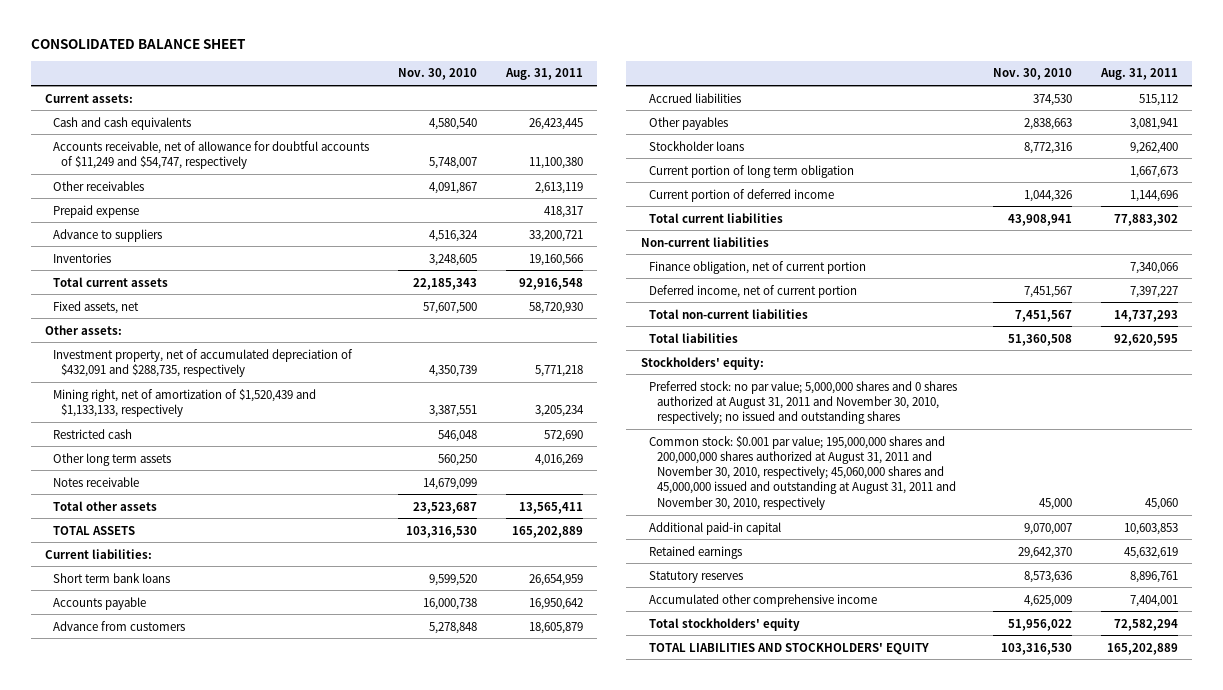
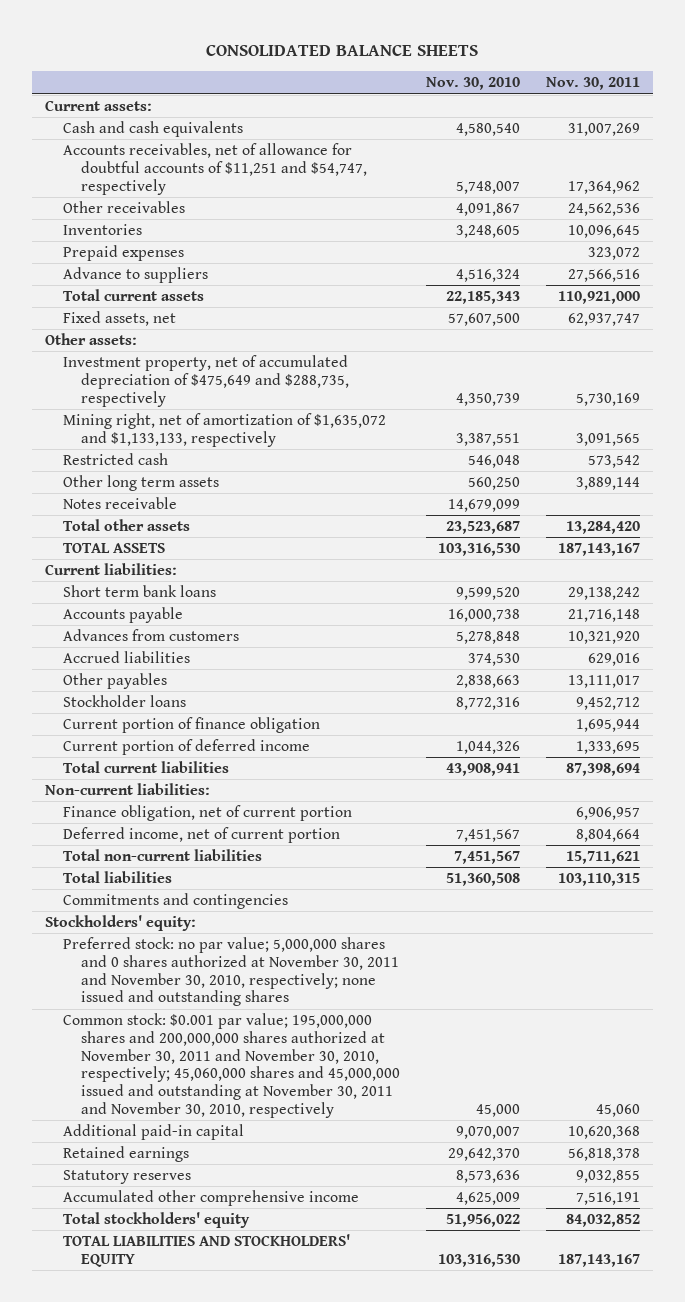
- CONSOLIDATED BALANCE SHEET
+ CONSOLIDATED BALANCE SHEETS
- | Nov. 30, 2010 | Aug. 31, 2011
+ | Nov. 30, 2010 | Nov. 30, 2011
- Accounts receivable, net of allowance for doubtful accounts of $11,249 and $54,747, respectively | 5,748,007 | 11,100,380
+ Accounts receivables, net of allowance for doubtful accounts of $11,251 and $54,747, respectively | 5,748,007 | 17,364,962
- Prepaid expense | | 418,317
+ Prepaid expenses | | 323,072
moved down: Advance to suppliers | 4,516,324 | 27,566,516
- Investment property, net of accumulated depreciation of $432,091 and $288,735, respectively | 4,350,739 | 5,771,218
- Mining right, net of amortization of $1,520,439 and $1,133,133, respectively | 3,387,551 | 3,205,234
+ Investment property, net of accumulated depreciation of $475,649 and $288,735, respectively | 4,350,739 | 5,730,169
+ Mining right, net of amortization of $1,635,072 and $1,133,133, respectively | 3,387,551 | 3,091,565
- Advance from customers | 5,278,848 | 18,605,879
+ Advances from customers | 5,278,848 | 10,321,920
- Current portion of long term obligation | | 1,667,673
+ Current portion of finance obligation | | 1,695,944
- Non-current liabilities
+ Non-current liabilities:
+ Commitments and contingencies
- Preferred stock: no par value; 5,000,000 shares and 0 shares authorized at August 31, 2011 and November 30, 2010, respectively; no issued and outstanding shares
- Common stock: $0.001 par value; 195,000,000 shares and 200,000,000 shares authorized at August 31, 2011 and November 30, 2010, respectively; 45,060,000 shares and 45,000,000 issued and outstanding at August 31, 2011 and November 30, 2010, respectively | 45,000 | 45,060
+ Preferred stock: no par value; 5,000,000 shares and 0 shares authorized at November 30, 2011 and November 30, 2010, respectively; none issued and outstanding shares
+ Common stock: $0.001 par value; 195,000,000 shares and 200,000,000 shares authorized at November 30, 2011 and November 30, 2010, respectively; 45,060,000 shares and 45,000,000 issued and outstanding at November 30, 2011 and November 30, 2010, respectively | 45,000 | 45,060

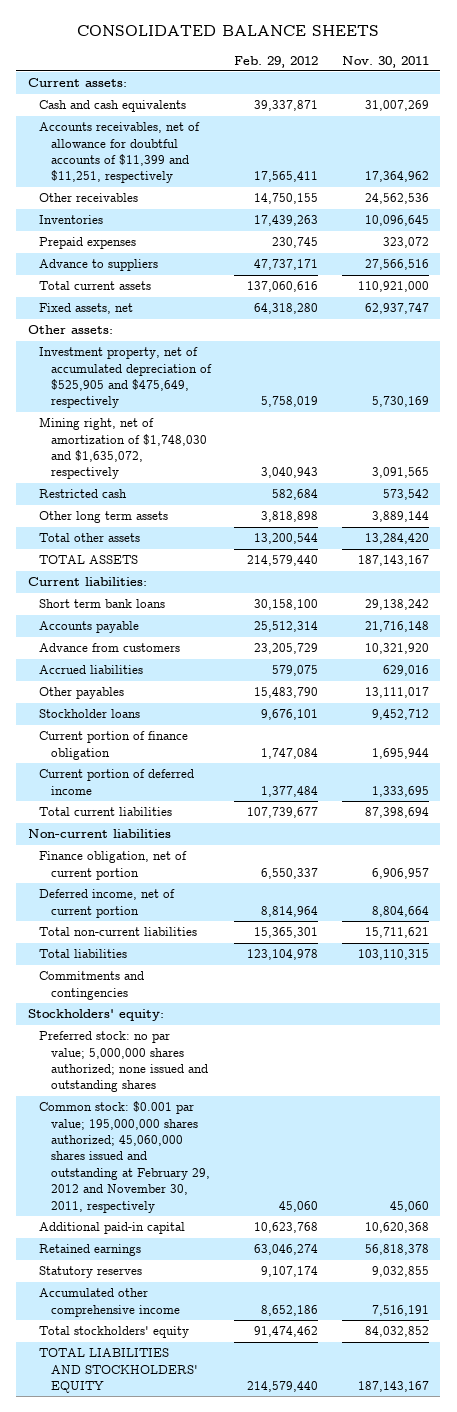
- | Nov. 30, 2010 | Nov. 30, 2011
+ | Feb. 29, 2012 | Nov. 30, 2011
- Accounts receivables, net of allowance for doubtful accounts of $11,251 and $54,747, respectively | 5,748,007 | 17,364,962
+ Accounts receivables, net of allowance for doubtful accounts of $11,399 and $11,251, respectively | 17,565,411 | 17,364,962
- Investment property, net of accumulated depreciation of $475,649 and $288,735, respectively | 4,350,739 | 5,730,169
- Mining right, net of amortization of $1,635,072 and $1,133,133, respectively | 3,387,551 | 3,091,565
+ Investment property, net of accumulated depreciation of $525,905 and $475,649, respectively | 5,758,019 | 5,730,169
+ Mining right, net of amortization of $1,748,030 and $1,635,072, respectively | 3,040,943 | 3,091,565
- Notes receivable | 14,679,099 |
- Advances from customers | 5,278,848 | 10,321,920
+ Advance from customers | 23,205,729 | 10,321,920
- Non-current liabilities:
+ Non-current liabilities
- Preferred stock: no par value; 5,000,000 shares and 0 shares authorized at November 30, 2011 and November 30, 2010, respectively; none issued and outstanding shares
- Common stock: $0.001 par value; 195,000,000 shares and 200,000,000 shares authorized at November 30, 2011 and November 30, 2010, respectively; 45,060,000 shares and 45,000,000 issued and outstanding at November 30, 2011 and November 30, 2010, respectively | 45,000 | 45,060
+ Preferred stock: no par value; 5,000,000 shares authorized; none issued and outstanding shares
+ Common stock: $0.001 par value; 195,000,000 shares authorized; 45,060,000 shares issued and outstanding at February 29, 2012 and November 30, 2011, respectively | 45,060 | 45,060

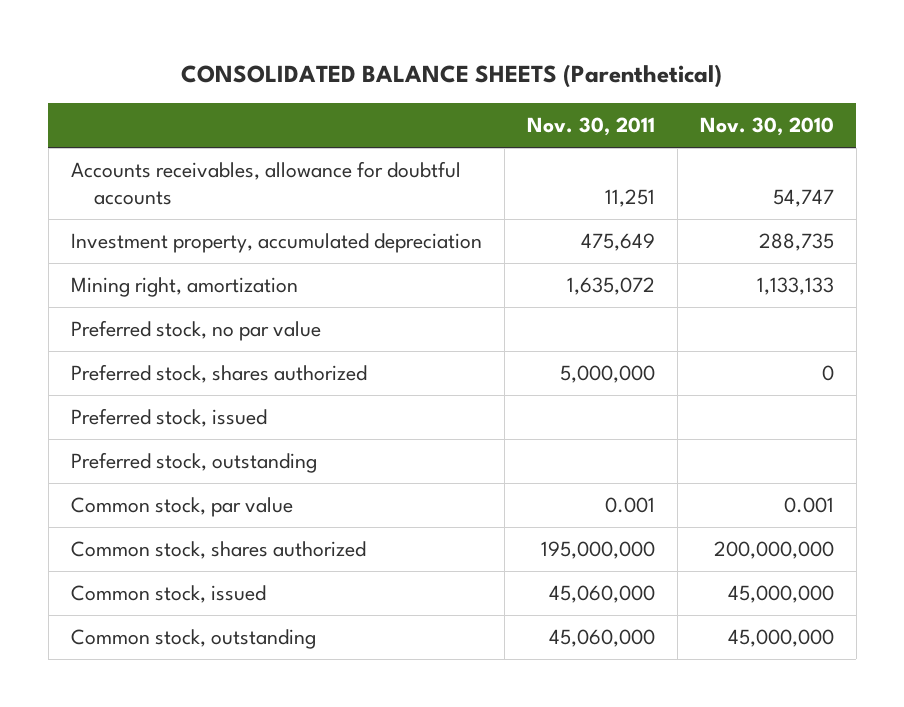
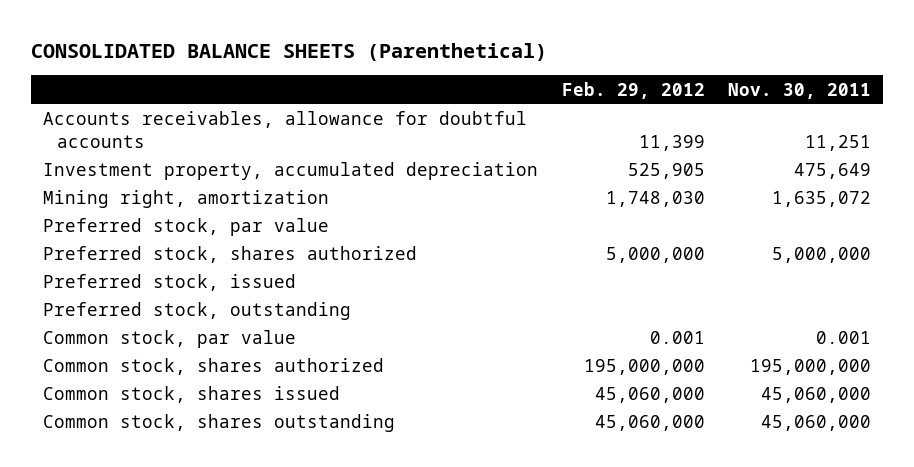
- | Nov. 30, 2011 | Nov. 30, 2010
+ | Feb. 29, 2012 | Nov. 30, 2011
- Preferred stock, no par value
+ Preferred stock, par value
- Common stock, issued | 45,060,000 | 45,000,000
- Common stock, outstanding | 45,060,000 | 45,000,000
+ Common stock, shares issued | 45,060,000 | 45,060,000
+ Common stock, shares outstanding | 45,060,000 | 45,060,000

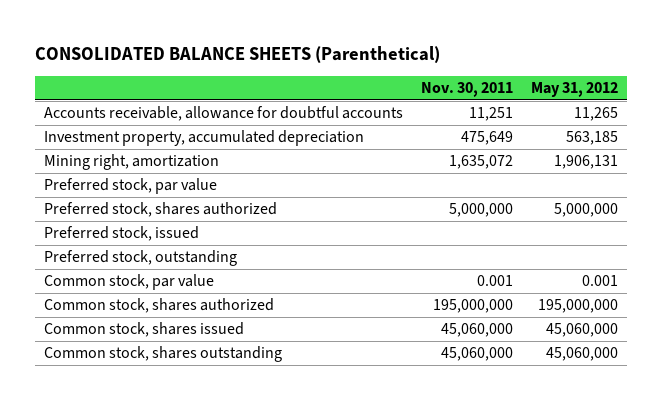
- | Feb. 29, 2012 | Nov. 30, 2011
+ | Nov. 30, 2011 | May 31, 2012
- Accounts receivables, allowance for doubtful accounts | 11,399 | 11,251
+ Accounts receivable, allowance for doubtful accounts | 11,251 | 11,265

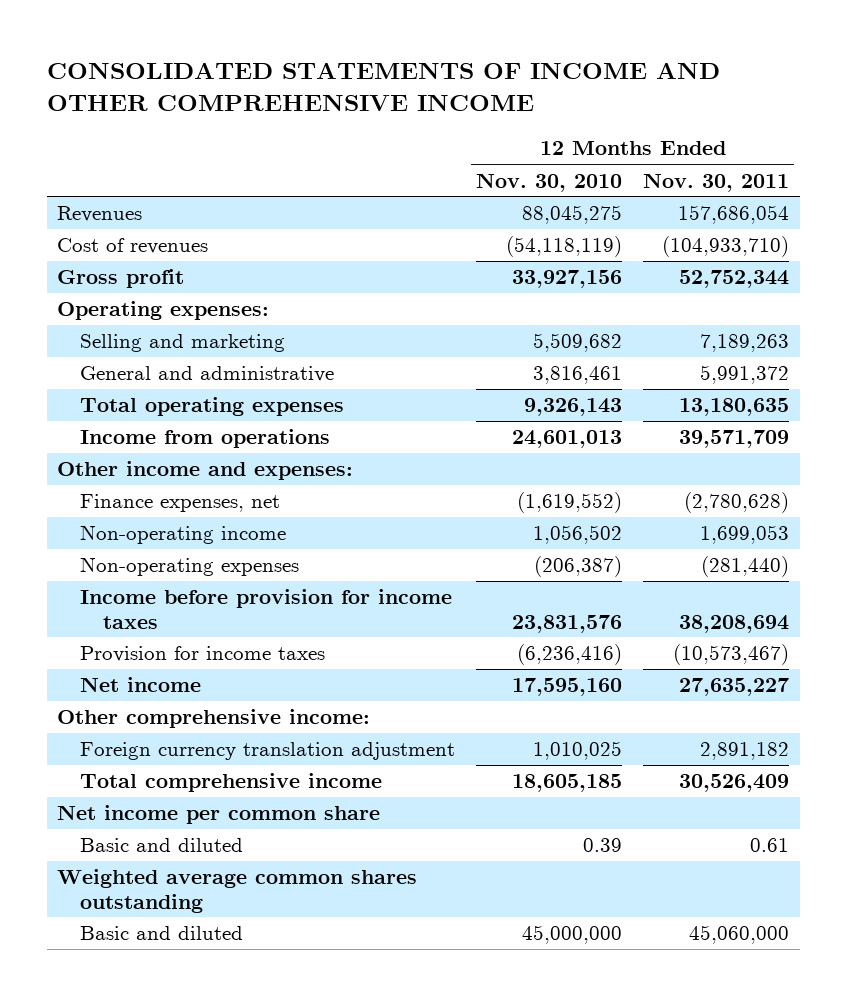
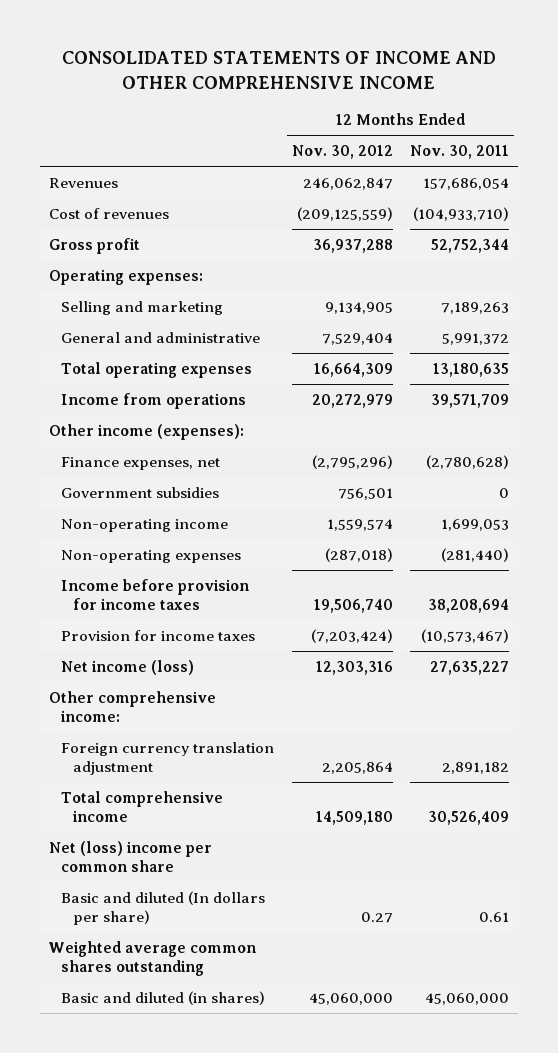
- | 12 Months Ended Nov. 30, 2010 | 12 Months Ended Nov. 30, 2011
+ | 12 Months Ended Nov. 30, 2012 | 12 Months Ended Nov. 30, 2011
- Other income and expenses:
+ Other income (expenses):
+ Government subsidies | 756,501 | 0
- Net income | 17,595,160 | 27,635,227
+ Net income (loss) | 12,303,316 | 27,635,227
- Net income per common share
- Basic and diluted | 0.39 | 0.61
+ Net (loss) income per common share
+ Basic and diluted (In dollars per share) | 0.27 | 0.61
- Basic and diluted | 45,000,000 | 45,060,000
+ Basic and diluted (in shares) | 45,060,000 | 45,060,000

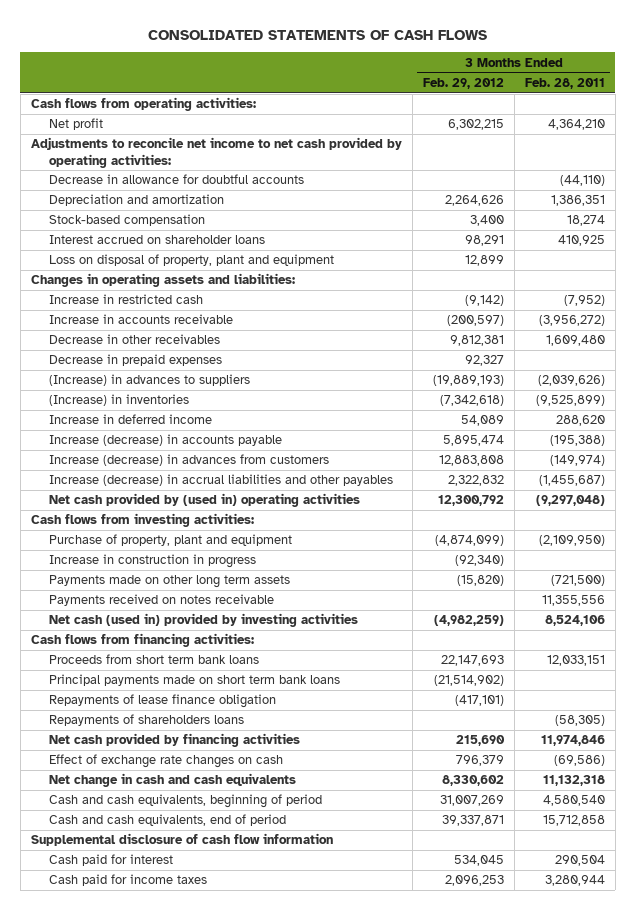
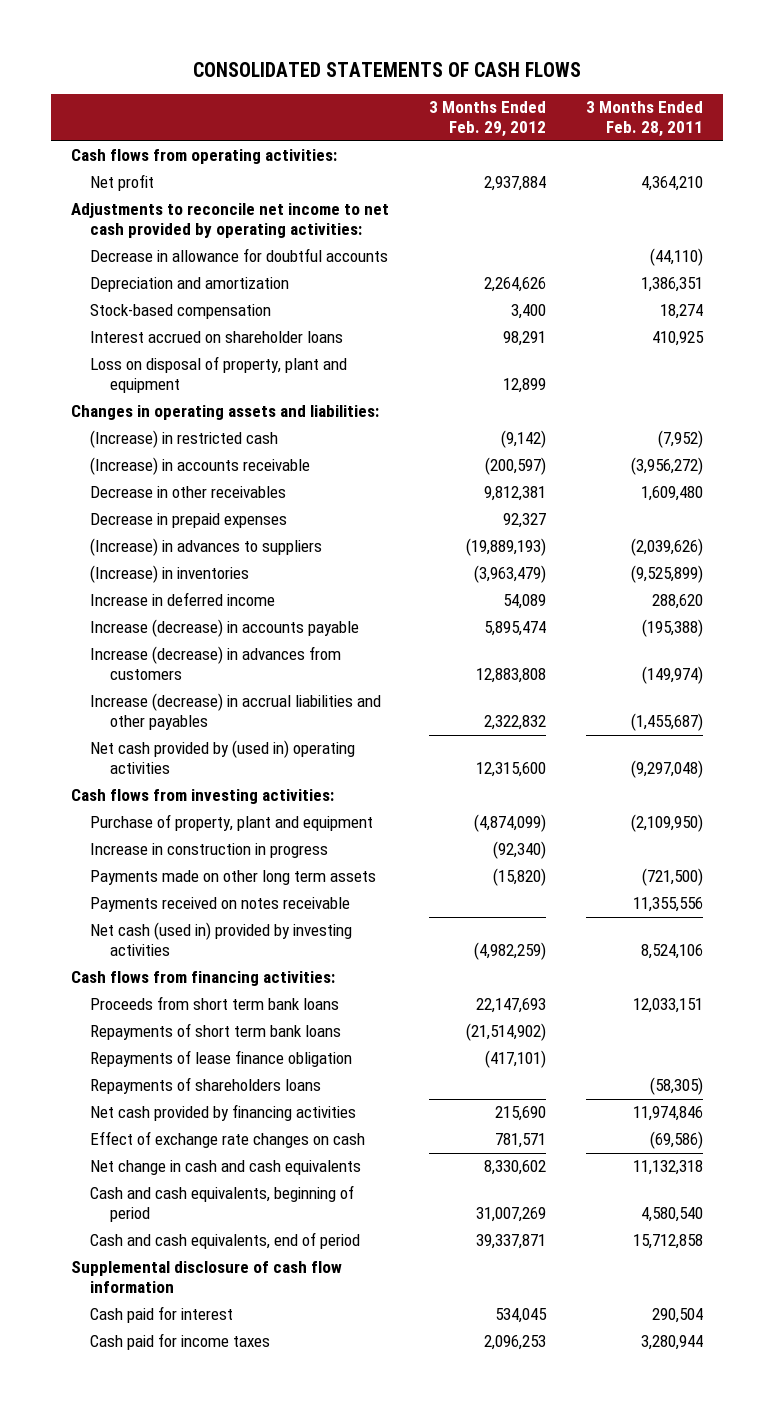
- Net profit | 6,302,215 | 4,364,210
+ Net profit | 2,937,884 | 4,364,210
- Increase in restricted cash | (9,142) | (7,952)
- Increase in accounts receivable | (200,597) | (3,956,272)
+ (Increase) in restricted cash | (9,142) | (7,952)
+ (Increase) in accounts receivable | (200,597) | (3,956,272)
- (Increase) in inventories | (7,342,618) | (9,525,899)
+ (Increase) in inventories | (3,963,479) | (9,525,899)
- Net cash provided by (used in) operating activities | 12,300,792 | (9,297,048)
+ Net cash provided by (used in) operating activities | 12,315,600 | (9,297,048)
- Principal payments made on short term bank loans | (21,514,902) |
+ Repayments of short term bank loans | (21,514,902) |
- Effect of exchange rate changes on cash | 796,379 | (69,586)
+ Effect of exchange rate changes on cash | 781,571 | (69,586)

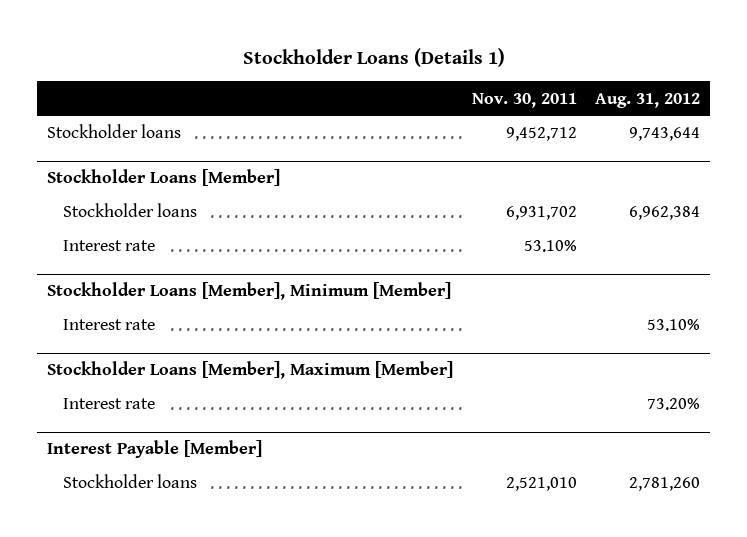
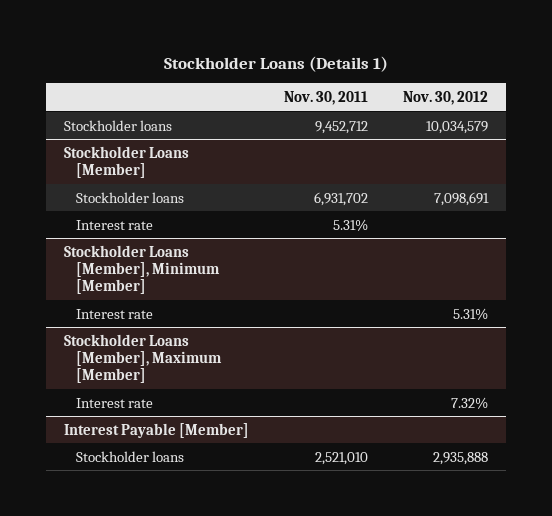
- | Nov. 30, 2011 | Aug. 31, 2012
+ | Nov. 30, 2011 | Nov. 30, 2012
@ Stockholder Loans [Member]
- Interest rate | 53.10% |
+ Interest rate | 5.31% |

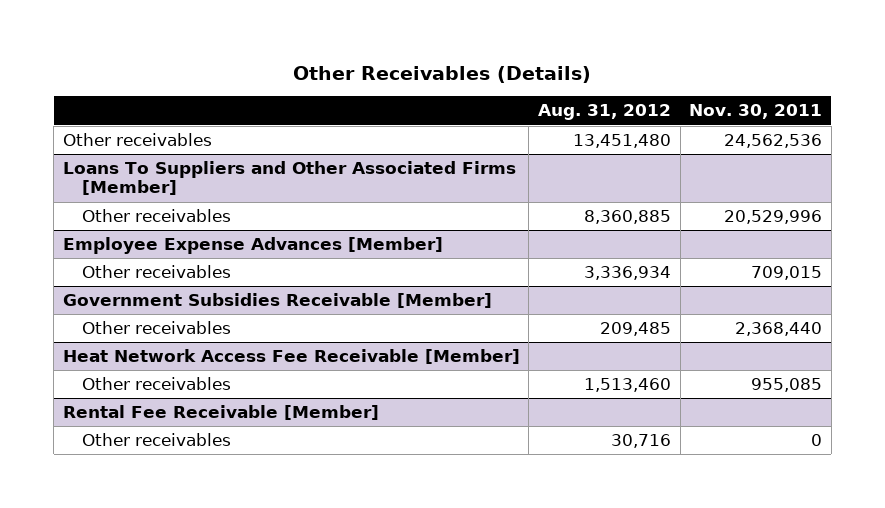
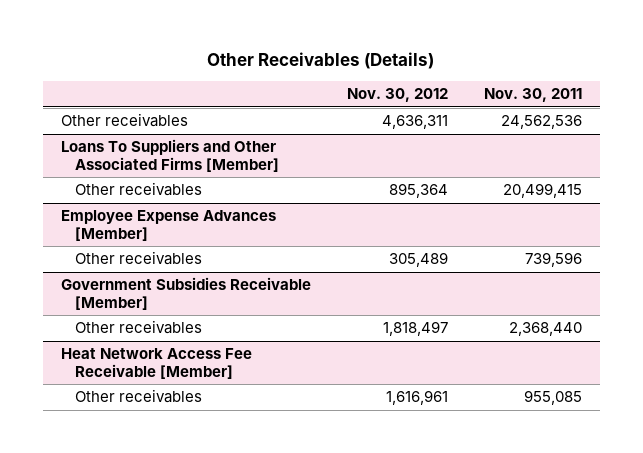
- | Aug. 31, 2012 | Nov. 30, 2011
+ | Nov. 30, 2012 | Nov. 30, 2011
@ Loans To Suppliers and Other Associated Firms [Member]
- Other receivables | 8,360,885 | 20,529,996
+ Other receivables | 895,364 | 20,499,415
@ Employee Expense Advances [Member]
- Other receivables | 3,336,934 | 709,015
+ Other receivables | 305,489 | 739,596
- Rental Fee Receivable [Member]
- Other receivables | 30,716 | 0

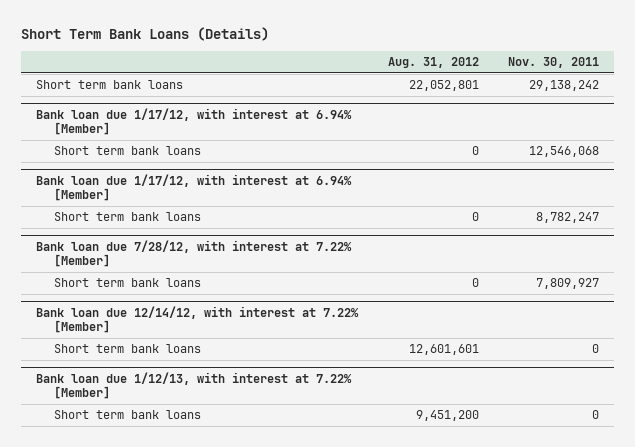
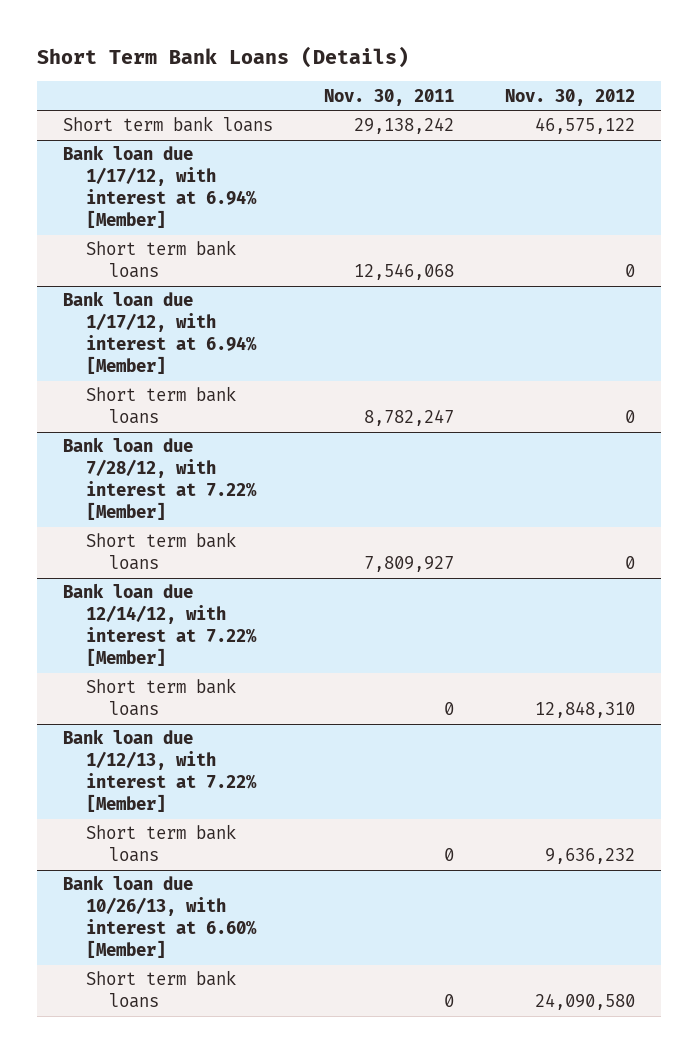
- | Aug. 31, 2012 | Nov. 30, 2011
+ | Nov. 30, 2011 | Nov. 30, 2012
+ Bank loan due 10/26/13, with interest at 6.60% [Member]
+ Short term bank loans | 0 | 24,090,580

